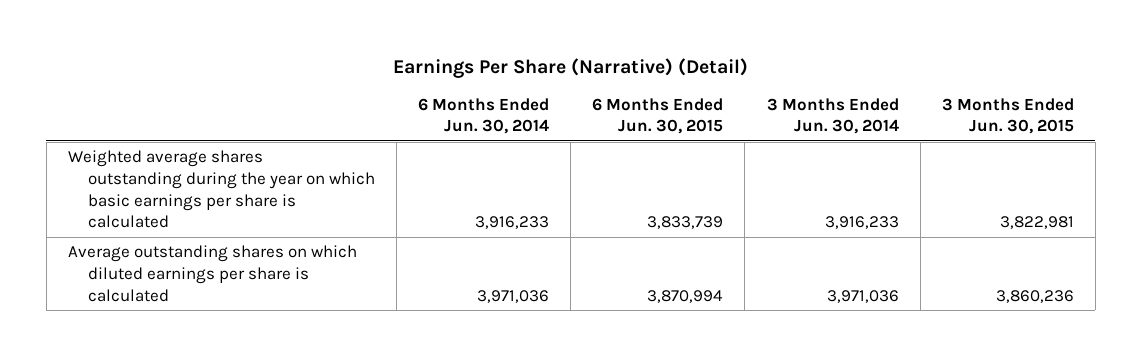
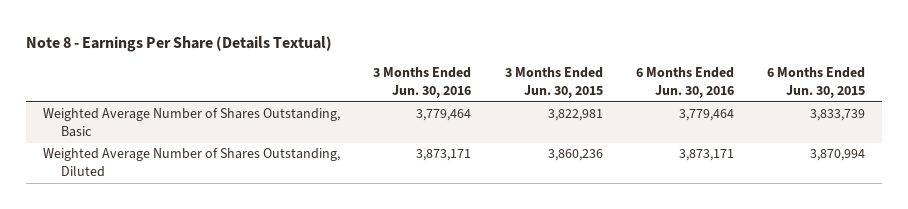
- Earnings Per Share (Narrative) (Detail)
+ Note 8 - Earnings Per Share (Details Textual)
- | 6 Months Ended Jun. 30, 2014 | 6 Months Ended Jun. 30, 2015 | 3 Months Ended Jun. 30, 2014 | 3 Months Ended Jun. 30, 2015
+ | 3 Months Ended Jun. 30, 2016 | 3 Months Ended Jun. 30, 2015 | 6 Months Ended Jun. 30, 2016 | 6 Months Ended Jun. 30, 2015
- Weighted average shares outstanding during the year on which basic earnings per share is calculated | 3,916,233 | 3,833,739 | 3,916,233 | 3,822,981
- Average outstanding shares on which diluted earnings per share is calculated | 3,971,036 | 3,870,994 | 3,971,036 | 3,860,236
+ Weighted Average Number of Shares Outstanding, Basic | 3,779,464 | 3,822,981 | 3,779,464 | 3,833,739
+ Weighted Average Number of Shares Outstanding, Diluted | 3,873,171 | 3,860,236 | 3,873,171 | 3,870,994

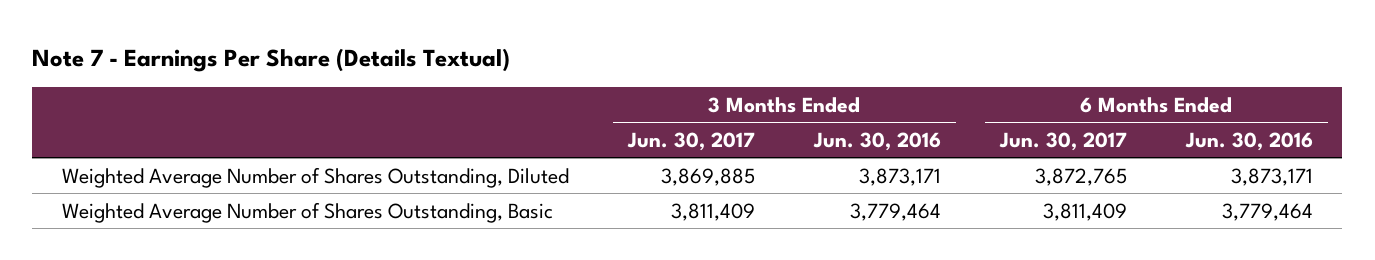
- Note 8 - Earnings Per Share (Details Textual)
+ Note 7 - Earnings Per Share (Details Textual)
- | 3 Months Ended Jun. 30, 2016 | 3 Months Ended Jun. 30, 2015 | 6 Months Ended Jun. 30, 2016 | 6 Months Ended Jun. 30, 2015
+ | 3 Months Ended Jun. 30, 2017 | 3 Months Ended Jun. 30, 2016 | 6 Months Ended Jun. 30, 2017 | 6 Months Ended Jun. 30, 2016
moved down: Weighted Average Number of Shares Outstanding, Basic | 3,811,409 | 3,779,464 | 3,811,409 | 3,779,464

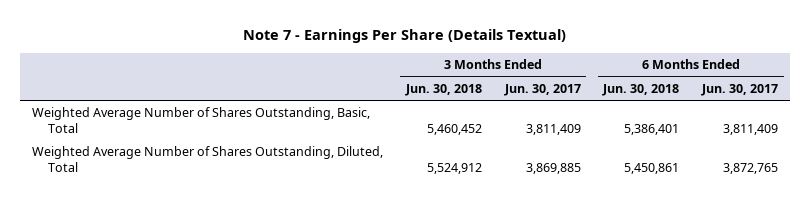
- | 3 Months Ended Jun. 30, 2017 | 3 Months Ended Jun. 30, 2016 | 6 Months Ended Jun. 30, 2017 | 6 Months Ended Jun. 30, 2016
+ | 3 Months Ended Jun. 30, 2018 | 3 Months Ended Jun. 30, 2017 | 6 Months Ended Jun. 30, 2018 | 6 Months Ended Jun. 30, 2017
- Weighted Average Number of Shares Outstanding, Diluted | 3,869,885 | 3,873,171 | 3,872,765 | 3,873,171
- Weighted Average Number of Shares Outstanding, Basic | 3,811,409 | 3,779,464 | 3,811,409 | 3,779,464
+ Weighted Average Number of Shares Outstanding, Basic, Total | 5,460,452 | 3,811,409 | 5,386,401 | 3,811,409
+ Weighted Average Number of Shares Outstanding, Diluted, Total | 5,524,912 | 3,869,885 | 5,450,861 | 3,872,765

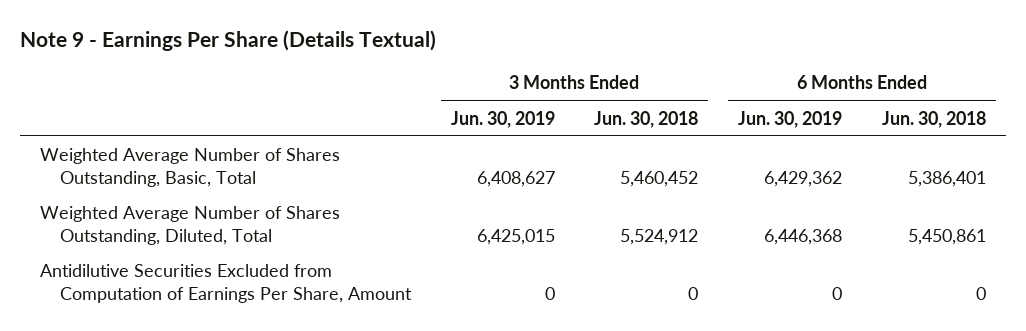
- Note 7 - Earnings Per Share (Details Textual)
+ Note 9 - Earnings Per Share (Details Textual)
- | 3 Months Ended Jun. 30, 2018 | 3 Months Ended Jun. 30, 2017 | 6 Months Ended Jun. 30, 2018 | 6 Months Ended Jun. 30, 2017
+ | 3 Months Ended Jun. 30, 2019 | 3 Months Ended Jun. 30, 2018 | 6 Months Ended Jun. 30, 2019 | 6 Months Ended Jun. 30, 2018
+ Antidilutive Securities Excluded from Computation of Earnings Per Share, Amount | 0 | 0 | 0 | 0

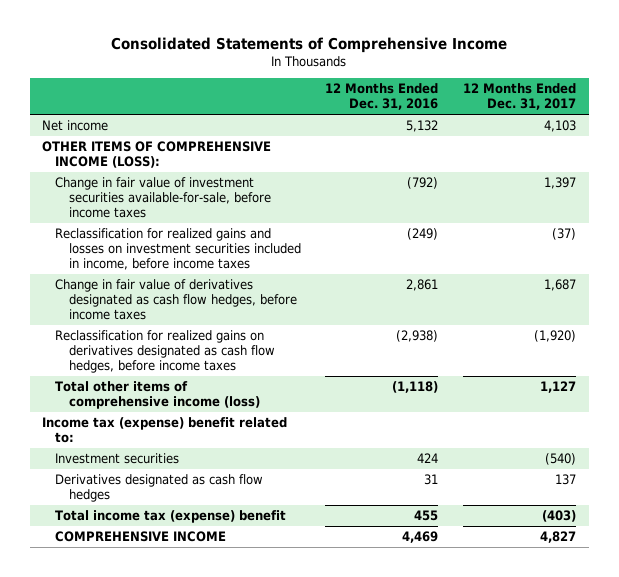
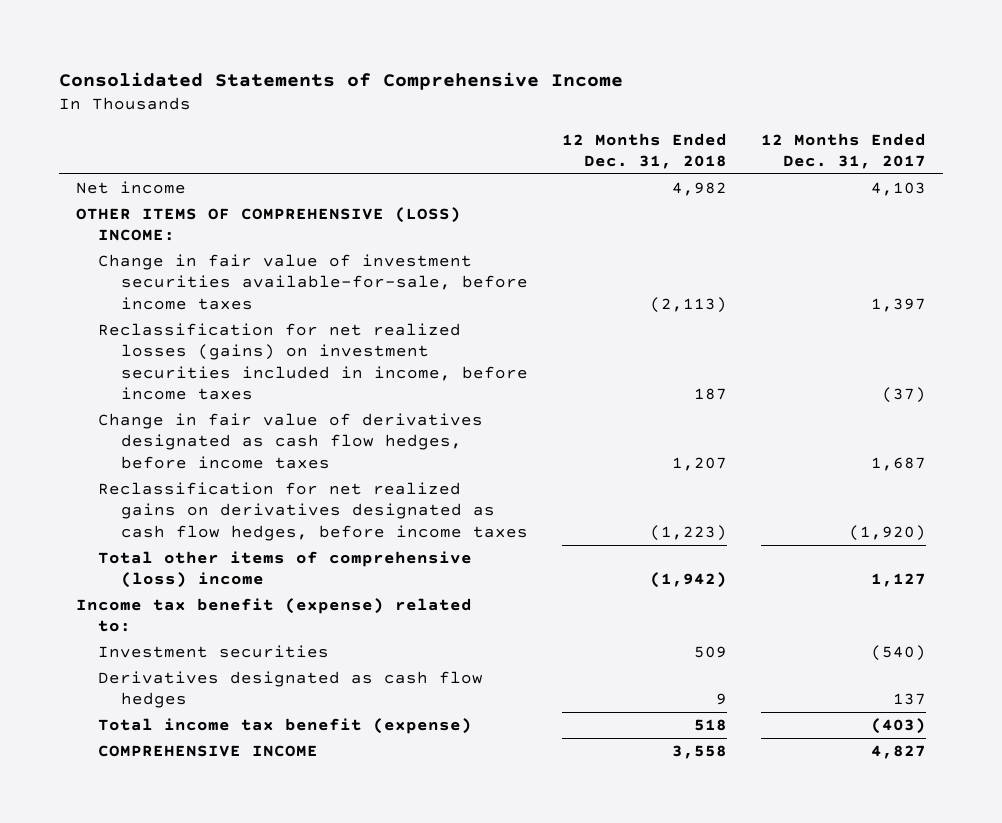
- | 12 Months Ended Dec. 31, 2016 | 12 Months Ended Dec. 31, 2017
+ | 12 Months Ended Dec. 31, 2018 | 12 Months Ended Dec. 31, 2017
- OTHER ITEMS OF COMPREHENSIVE INCOME (LOSS):
+ OTHER ITEMS OF COMPREHENSIVE (LOSS) INCOME:
- Reclassification for realized gains and losses on investment securities included in income, before income taxes | (249) | (37)
+ Reclassification for net realized losses (gains) on investment securities included in income, before income taxes | 187 | (37)
- Reclassification for realized gains on derivatives designated as cash flow hedges, before income taxes | (2,938) | (1,920)
- Total other items of comprehensive income (loss) | (1,118) | 1,127
- Income tax (expense) benefit related to:
+ Reclassification for net realized gains on derivatives designated as cash flow hedges, before income taxes | (1,223) | (1,920)
+ Total other items of comprehensive (loss) income | (1,942) | 1,127
+ Income tax benefit (expense) related to:
- Total income tax (expense) benefit | 455 | (403)
+ Total income tax benefit (expense) | 518 | (403)

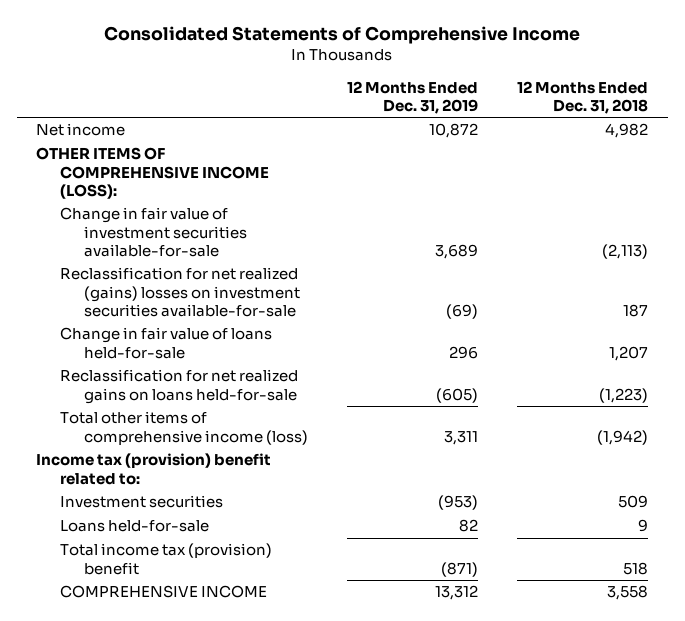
- | 12 Months Ended Dec. 31, 2018 | 12 Months Ended Dec. 31, 2017
+ | 12 Months Ended Dec. 31, 2019 | 12 Months Ended Dec. 31, 2018
- OTHER ITEMS OF COMPREHENSIVE (LOSS) INCOME:
- Change in fair value of investment securities available-for-sale, before income taxes | (2,113) | 1,397
- Reclassification for net realized losses (gains) on investment securities included in income, before income taxes | 187 | (37)
- Change in fair value of derivatives designated as cash flow hedges, before income taxes | 1,207 | 1,687
- Reclassification for net realized gains on derivatives designated as cash flow hedges, before income taxes | (1,223) | (1,920)
- Total other items of comprehensive (loss) income | (1,942) | 1,127
- Income tax benefit (expense) related to:
+ OTHER ITEMS OF COMPREHENSIVE INCOME (LOSS):
+ Change in fair value of investment securities available-for-sale | 3,689 | (2,113)
+ Reclassification for net realized (gains) losses on investment securities available-for-sale | (69) | 187
+ Change in fair value of loans held-for-sale | 296 | 1,207
+ Reclassification for net realized gains on loans held-for-sale | (605) | (1,223)
+ Total other items of comprehensive income (loss) | 3,311 | (1,942)
+ Income tax (provision) benefit related to:
- Derivatives designated as cash flow hedges | 9 | 137
- Total income tax benefit (expense) | 518 | (403)
+ Loans held-for-sale | 82 | 9
+ Total income tax (provision) benefit | (871) | 518

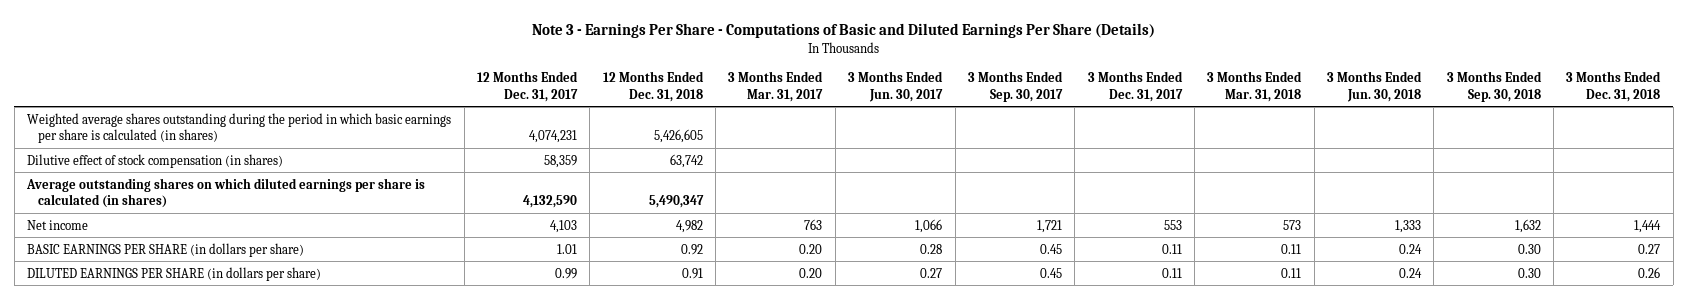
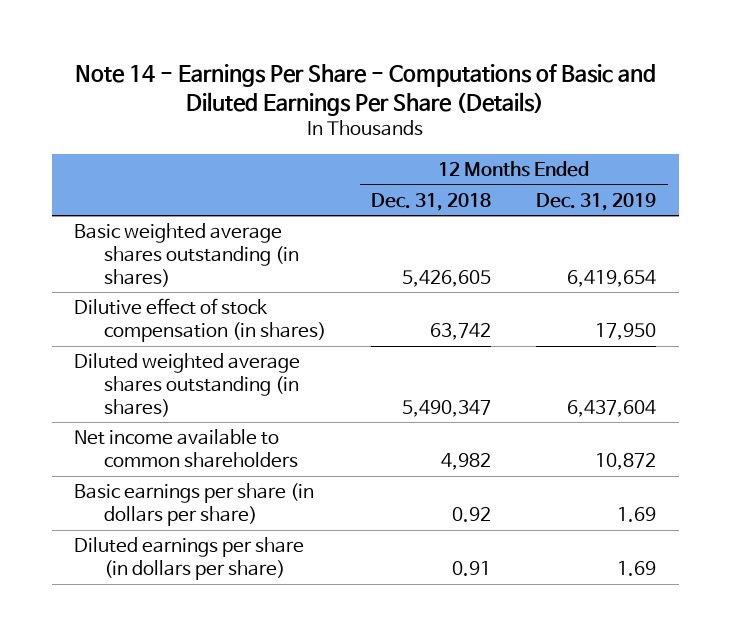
- Note 3 - Earnings Per Share - Computations of Basic and Diluted Earnings Per Share (Details)
+ Note 14 - Earnings Per Share - Computations of Basic and Diluted Earnings Per Share (Details)
- | 12 Months Ended Dec. 31, 2017 | 12 Months Ended Dec. 31, 2018 | 3 Months Ended Mar. 31, 2017 | 3 Months Ended Jun. 30, 2017 | 3 Months Ended Sep. 30, 2017 | 3 Months Ended Dec. 31, 2017 | 3 Months Ended Mar. 31, 2018 | 3 Months Ended Jun. 30, 2018 | 3 Months Ended Sep. 30, 2018 | 3 Months Ended Dec. 31, 2018
+ | 12 Months Ended Dec. 31, 2018 | 12 Months Ended Dec. 31, 2019
- Weighted average shares outstanding during the period in which basic earnings per share is calculated (in shares) | 4,074,231 | 5,426,605 | | | | | | | |
+ Basic weighted average shares outstanding (in shares) | 5,426,605 | 6,419,654
- Average outstanding shares on which diluted earnings per share is calculated (in shares) | 4,132,590 | 5,490,347 | | | | | | | |
- Net income | 4,103 | 4,982 | 763 | 1,066 | 1,721 | 553 | 573 | 1,333 | 1,632 | 1,444
- BASIC EARNINGS PER SHARE (in dollars per share) | 1.01 | 0.92 | 0.20 | 0.28 | 0.45 | 0.11 | 0.11 | 0.24 | 0.30 | 0.27
- DILUTED EARNINGS PER SHARE (in dollars per share) | 0.99 | 0.91 | 0.20 | 0.27 | 0.45 | 0.11 | 0.11 | 0.24 | 0.30 | 0.26
+ Diluted weighted average shares outstanding (in shares) | 5,490,347 | 6,437,604
+ Net income available to common shareholders | 4,982 | 10,872
+ Basic earnings per share (in dollars per share) | 0.92 | 1.69
+ Diluted earnings per share (in dollars per share) | 0.91 | 1.69

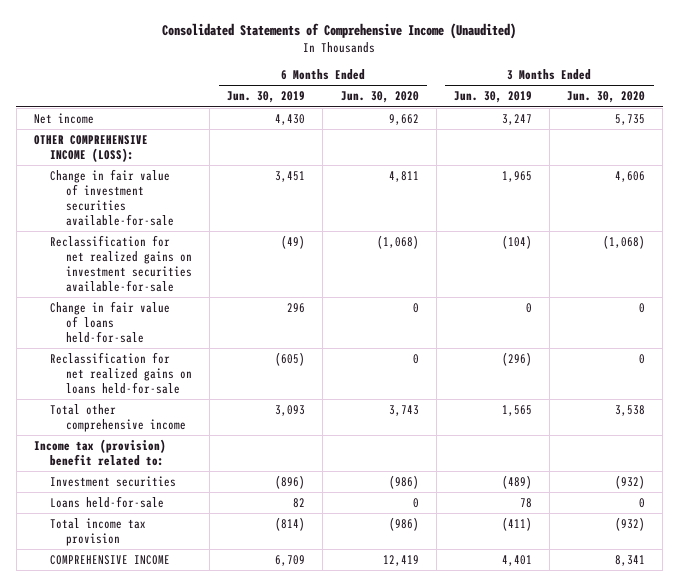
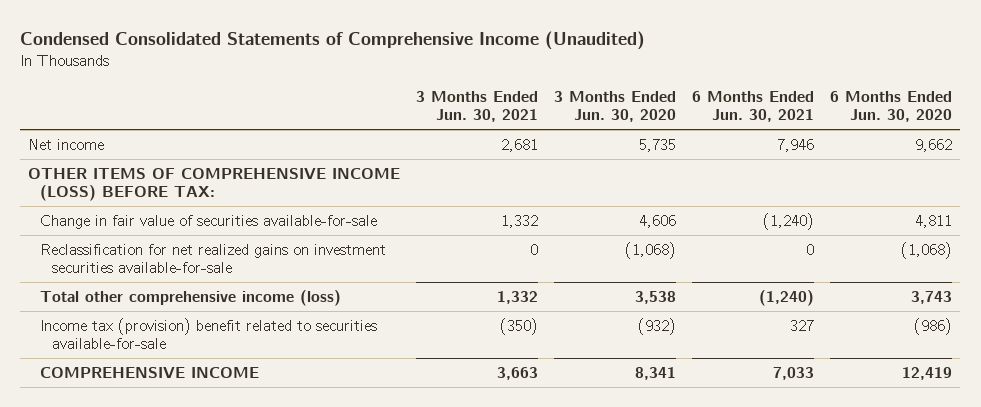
- Consolidated Statements of Comprehensive Income (Unaudited)
+ Condensed Consolidated Statements of Comprehensive Income (Unaudited)
- | 6 Months Ended Jun. 30, 2019 | 6 Months Ended Jun. 30, 2020 | 3 Months Ended Jun. 30, 2019 | 3 Months Ended Jun. 30, 2020
+ | 3 Months Ended Jun. 30, 2021 | 3 Months Ended Jun. 30, 2020 | 6 Months Ended Jun. 30, 2021 | 6 Months Ended Jun. 30, 2020
- OTHER COMPREHENSIVE INCOME (LOSS):
- Change in fair value of investment securities available-for-sale | 3,451 | 4,811 | 1,965 | 4,606
+ OTHER ITEMS OF COMPREHENSIVE INCOME (LOSS) BEFORE TAX:
+ Change in fair value of securities available-for-sale | 1,332 | 4,606 | (1,240) | 4,811
- Change in fair value of loans held-for-sale | 296 | 0 | 0 | 0
- Reclassification for net realized gains on loans held-for-sale | (605) | 0 | (296) | 0
- Total other comprehensive income | 3,093 | 3,743 | 1,565 | 3,538
- Income tax (provision) benefit related to:
- Investment securities | (896) | (986) | (489) | (932)
- Loans held-for-sale | 82 | 0 | 78 | 0
- Total income tax provision | (814) | (986) | (411) | (932)
+ Total other comprehensive income (loss) | 1,332 | 3,538 | (1,240) | 3,743
+ Income tax (provision) benefit related to securities available-for-sale | (350) | (932) | 327 | (986)

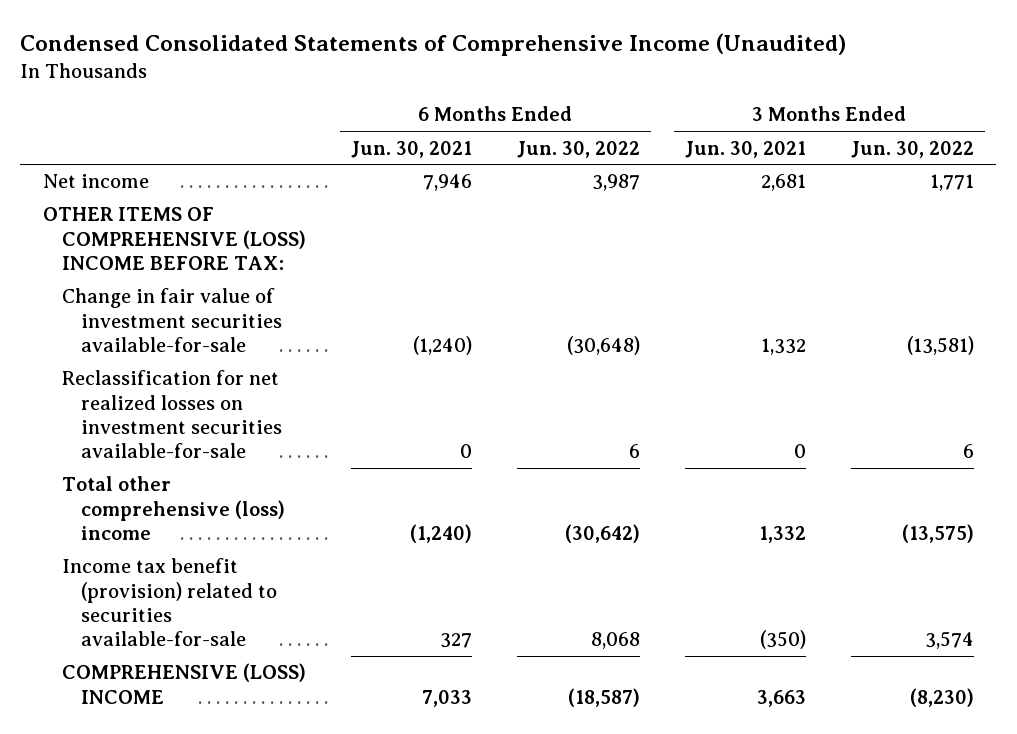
- | 3 Months Ended Jun. 30, 2021 | 3 Months Ended Jun. 30, 2020 | 6 Months Ended Jun. 30, 2021 | 6 Months Ended Jun. 30, 2020
+ | 6 Months Ended Jun. 30, 2021 | 6 Months Ended Jun. 30, 2022 | 3 Months Ended Jun. 30, 2021 | 3 Months Ended Jun. 30, 2022
- OTHER ITEMS OF COMPREHENSIVE INCOME (LOSS) BEFORE TAX:
- Change in fair value of securities available-for-sale | 1,332 | 4,606 | (1,240) | 4,811
- Reclassification for net realized gains on investment securities available-for-sale | 0 | (1,068) | 0 | (1,068)
- Total other comprehensive income (loss) | 1,332 | 3,538 | (1,240) | 3,743
- Income tax (provision) benefit related to securities available-for-sale | (350) | (932) | 327 | (986)
- COMPREHENSIVE INCOME | 3,663 | 8,341 | 7,033 | 12,419
+ OTHER ITEMS OF COMPREHENSIVE (LOSS) INCOME BEFORE TAX:
+ Change in fair value of investment securities available-for-sale | (1,240) | (30,648) | 1,332 | (13,581)
+ Reclassification for net realized losses on investment securities available-for-sale | 0 | 6 | 0 | 6
+ Total other comprehensive (loss) income | (1,240) | (30,642) | 1,332 | (13,575)
+ Income tax benefit (provision) related to securities available-for-sale | 327 | 8,068 | (350) | 3,574
+ COMPREHENSIVE (LOSS) INCOME | 7,033 | (18,587) | 3,663 | (8,230)

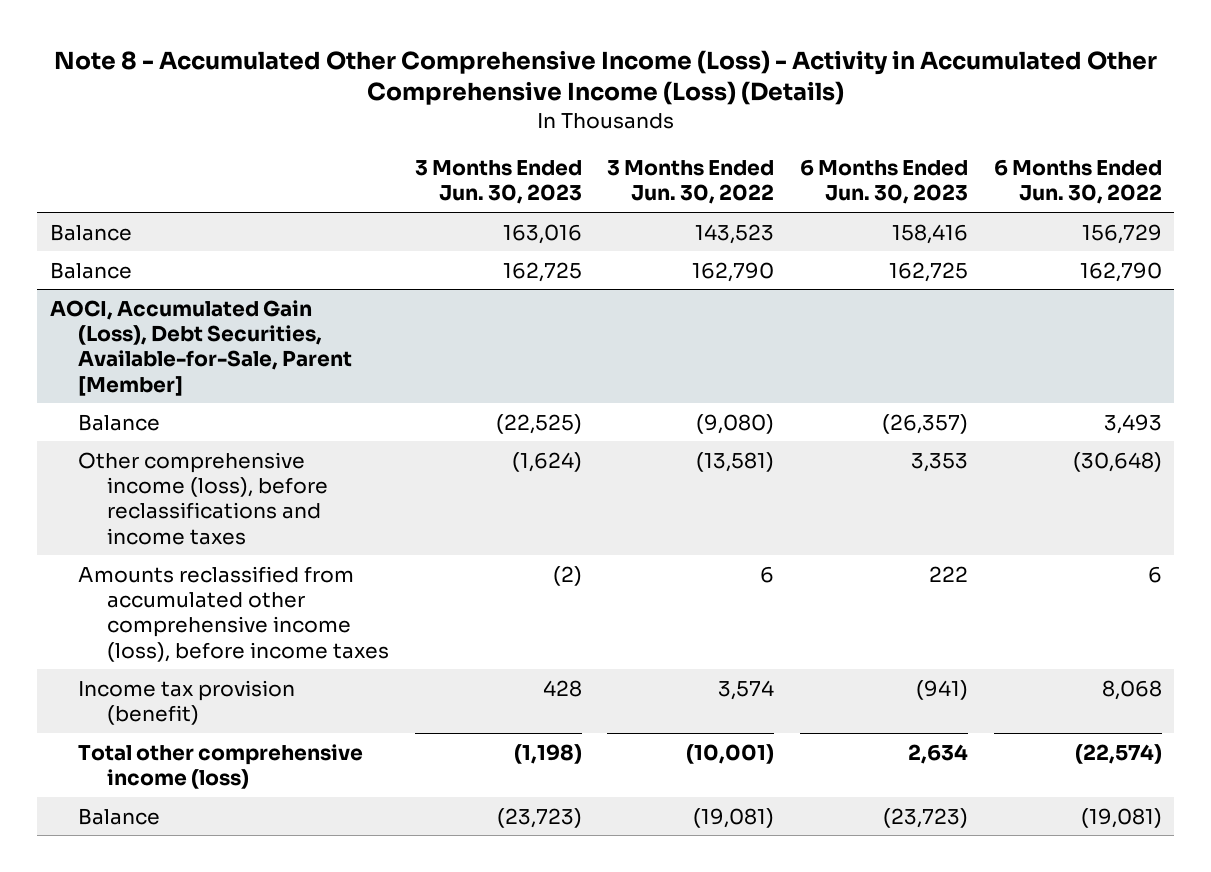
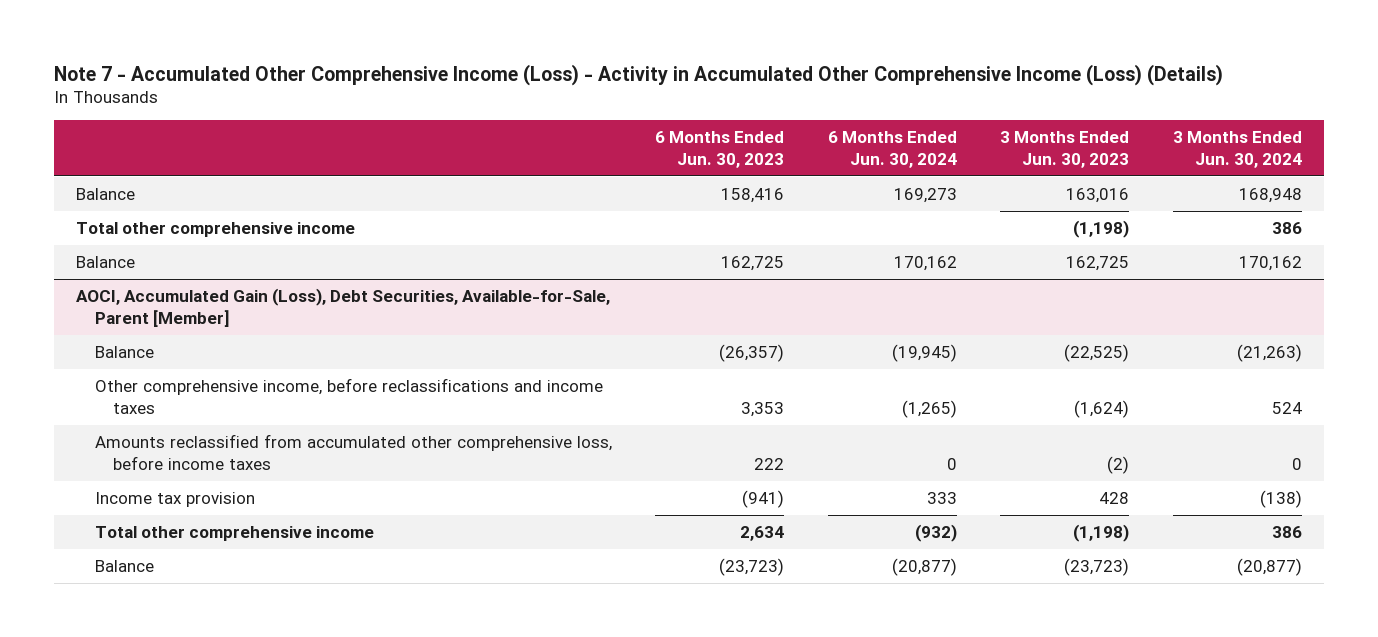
- Note 8 - Accumulated Other Comprehensive Income (Loss) - Activity in Accumulated Other Comprehensive Income (Loss) (Details)
+ Note 7 - Accumulated Other Comprehensive Income (Loss) - Activity in Accumulated Other Comprehensive Income (Loss) (Details)
- | 3 Months Ended Jun. 30, 2023 | 3 Months Ended Jun. 30, 2022 | 6 Months Ended Jun. 30, 2023 | 6 Months Ended Jun. 30, 2022
+ | 6 Months Ended Jun. 30, 2023 | 6 Months Ended Jun. 30, 2024 | 3 Months Ended Jun. 30, 2023 | 3 Months Ended Jun. 30, 2024
+ Total other comprehensive income | | | (1,198) | 386
@ AOCI, Accumulated Gain (Loss), Debt Securities, Available-for-Sale, Parent [Member]
- Other comprehensive income (loss), before reclassifications and income taxes | (1,624) | (13,581) | 3,353 | (30,648)
- Amounts reclassified from accumulated other comprehensive income (loss), before income taxes | (2) | 6 | 222 | 6
- Income tax provision (benefit) | 428 | 3,574 | (941) | 8,068
- Total other comprehensive income (loss) | (1,198) | (10,001) | 2,634 | (22,574)
+ Other comprehensive income, before reclassifications and income taxes | 3,353 | (1,265) | (1,624) | 524
+ Amounts reclassified from accumulated other comprehensive loss, before income taxes | 222 | 0 | (2) | 0
+ Income tax provision | (941) | 333 | 428 | (138)
+ Total other comprehensive income | 2,634 | (932) | (1,198) | 386

